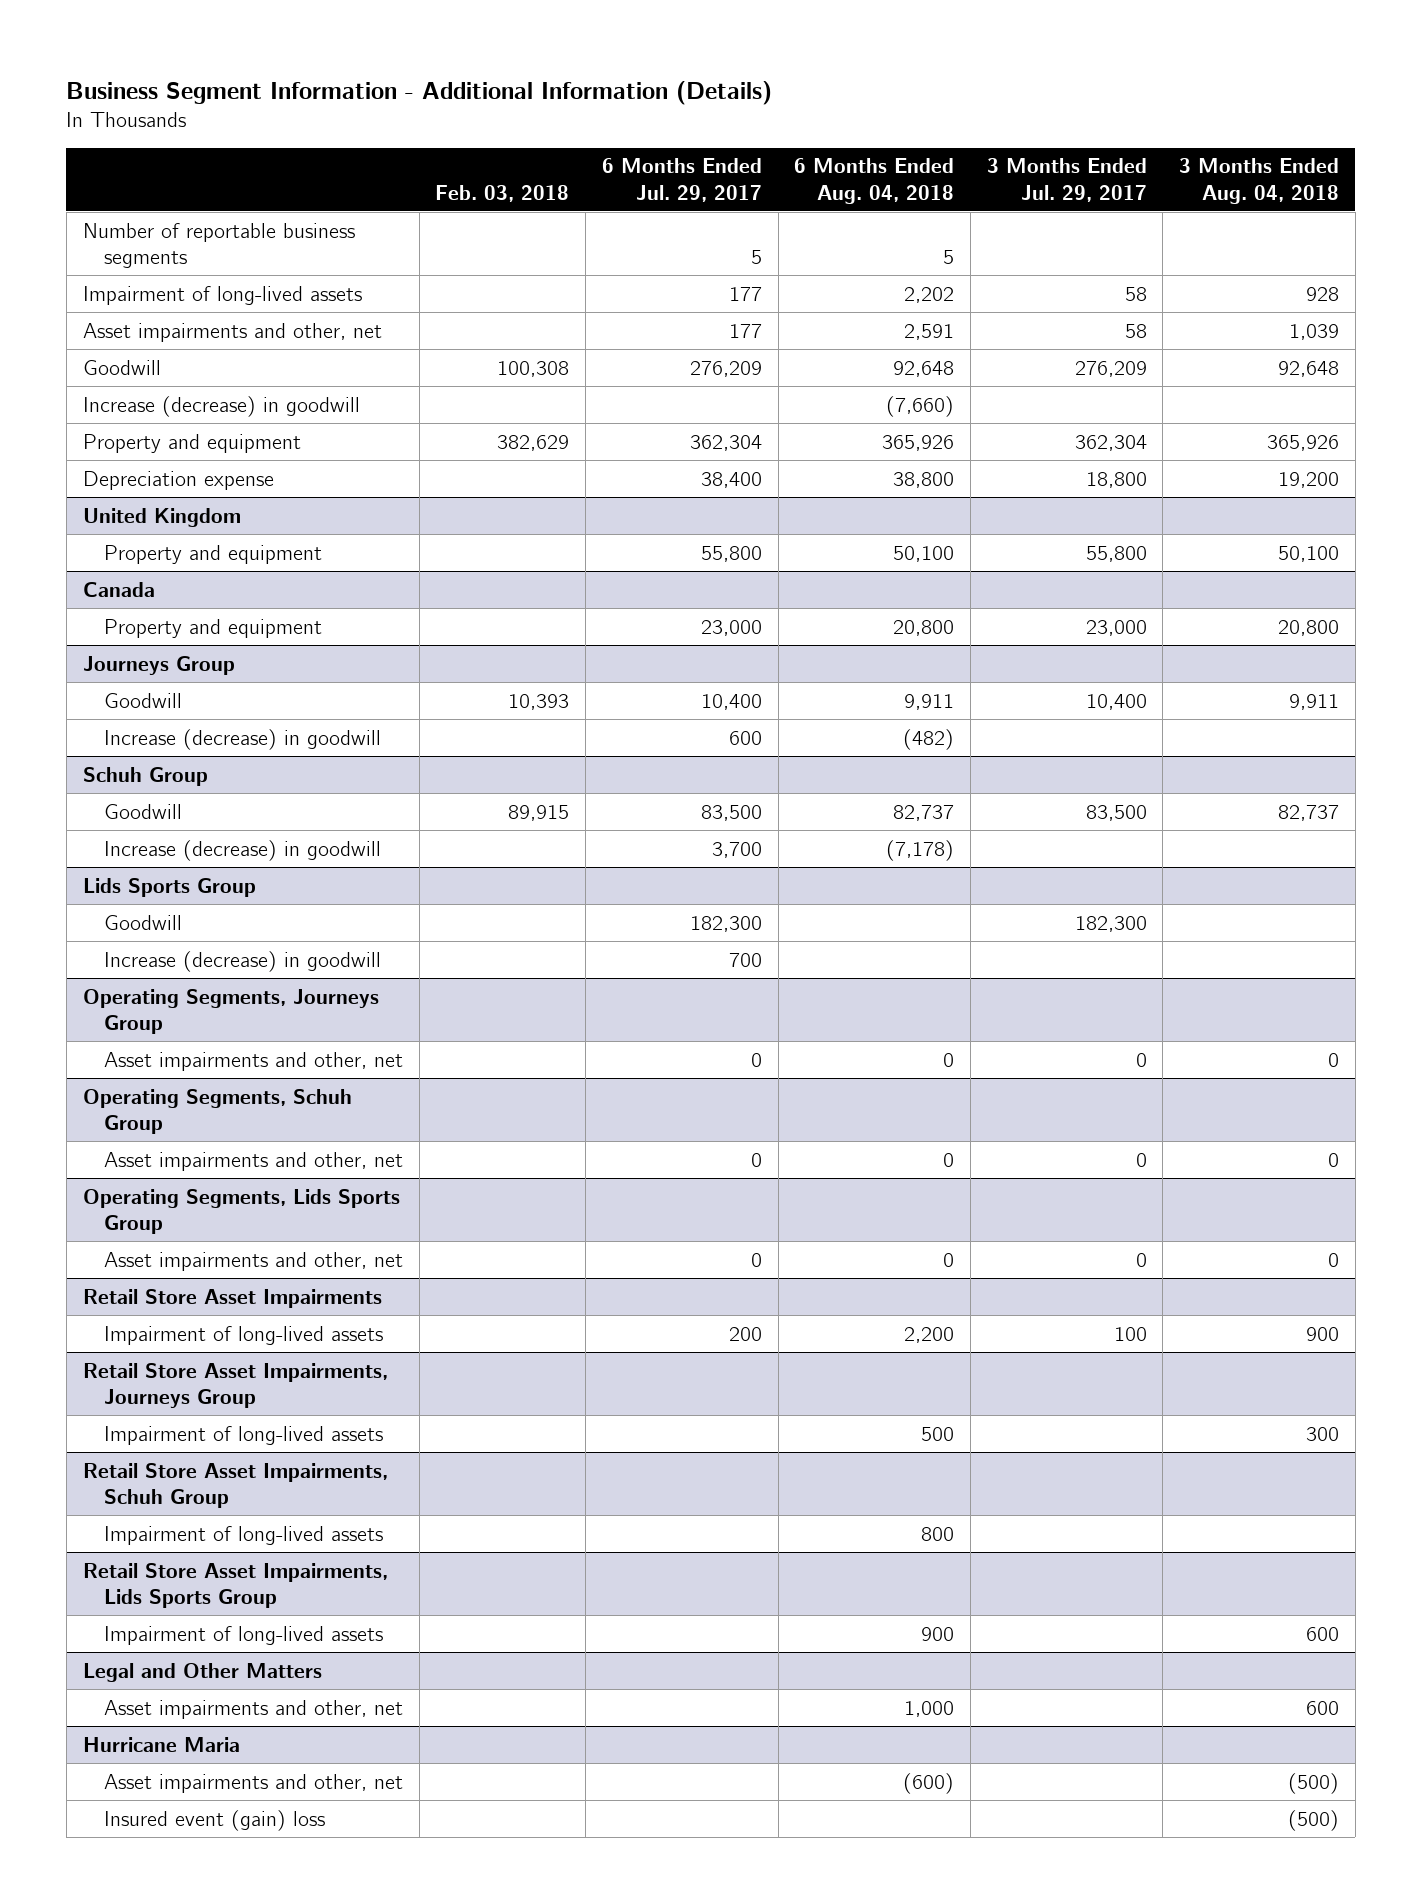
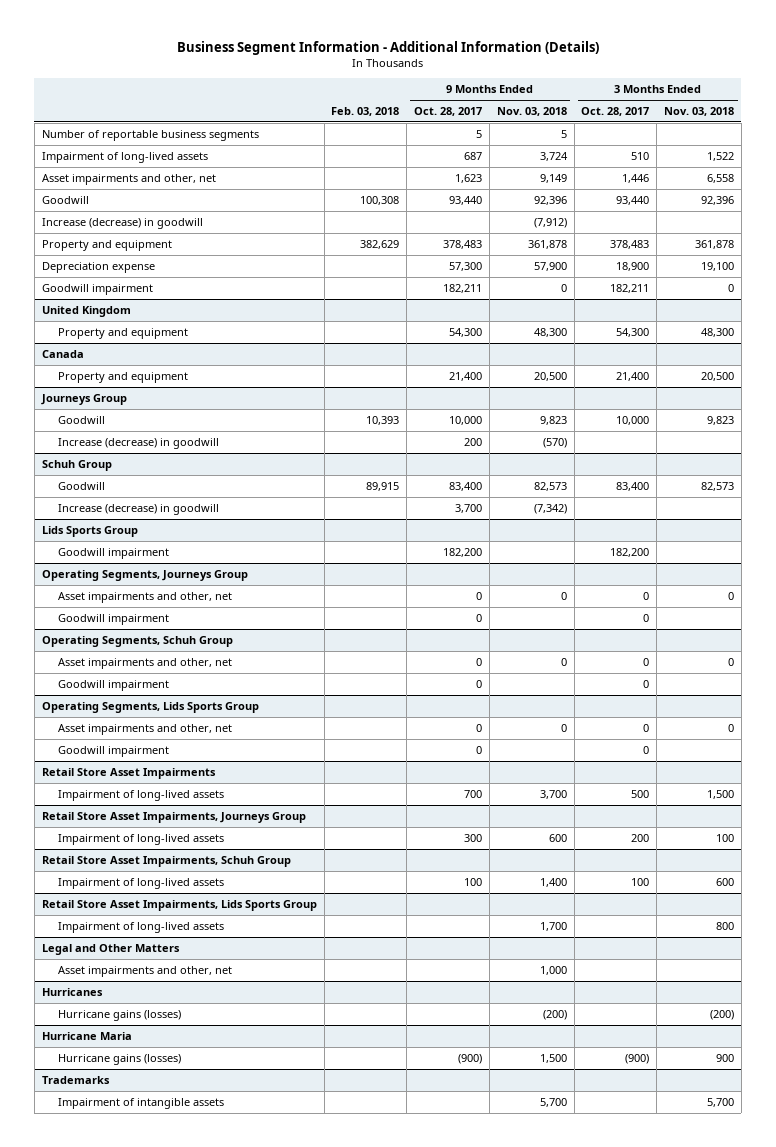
- | Feb. 03, 2018 | 6 Months Ended Jul. 29, 2017 | 6 Months Ended Aug. 04, 2018 | 3 Months Ended Jul. 29, 2017 | 3 Months Ended Aug. 04, 2018
+ | Feb. 03, 2018 | 9 Months Ended Oct. 28, 2017 | 9 Months Ended Nov. 03, 2018 | 3 Months Ended Oct. 28, 2017 | 3 Months Ended Nov. 03, 2018
+ Goodwill impairment | | 182,211 | 0 | 182,211 | 0
@ Lids Sports Group
- Goodwill | | 182,300 | | 182,300 |
- Increase (decrease) in goodwill | | 700 | | |
+ Goodwill impairment | | 182,200 | | 182,200 |
@ Operating Segments, Journeys Group
+ Goodwill impairment | | 0 | | 0 |
@ Operating Segments, Schuh Group
+ Goodwill impairment | | 0 | | 0 |
@ Operating Segments, Lids Sports Group
+ Goodwill impairment | | 0 | | 0 |
+ Hurricanes
+ Hurricane gains (losses) | | | (200) | | (200)
@ Hurricane Maria
- Asset impairments and other, net | | | (600) | | (500)
- Insured event (gain) loss | | | | | (500)
+ Hurricane gains (losses) | | (900) | 1,500 | (900) | 900
+ Trademarks
+ Impairment of intangible assets | | | 5,700 | | 5,700

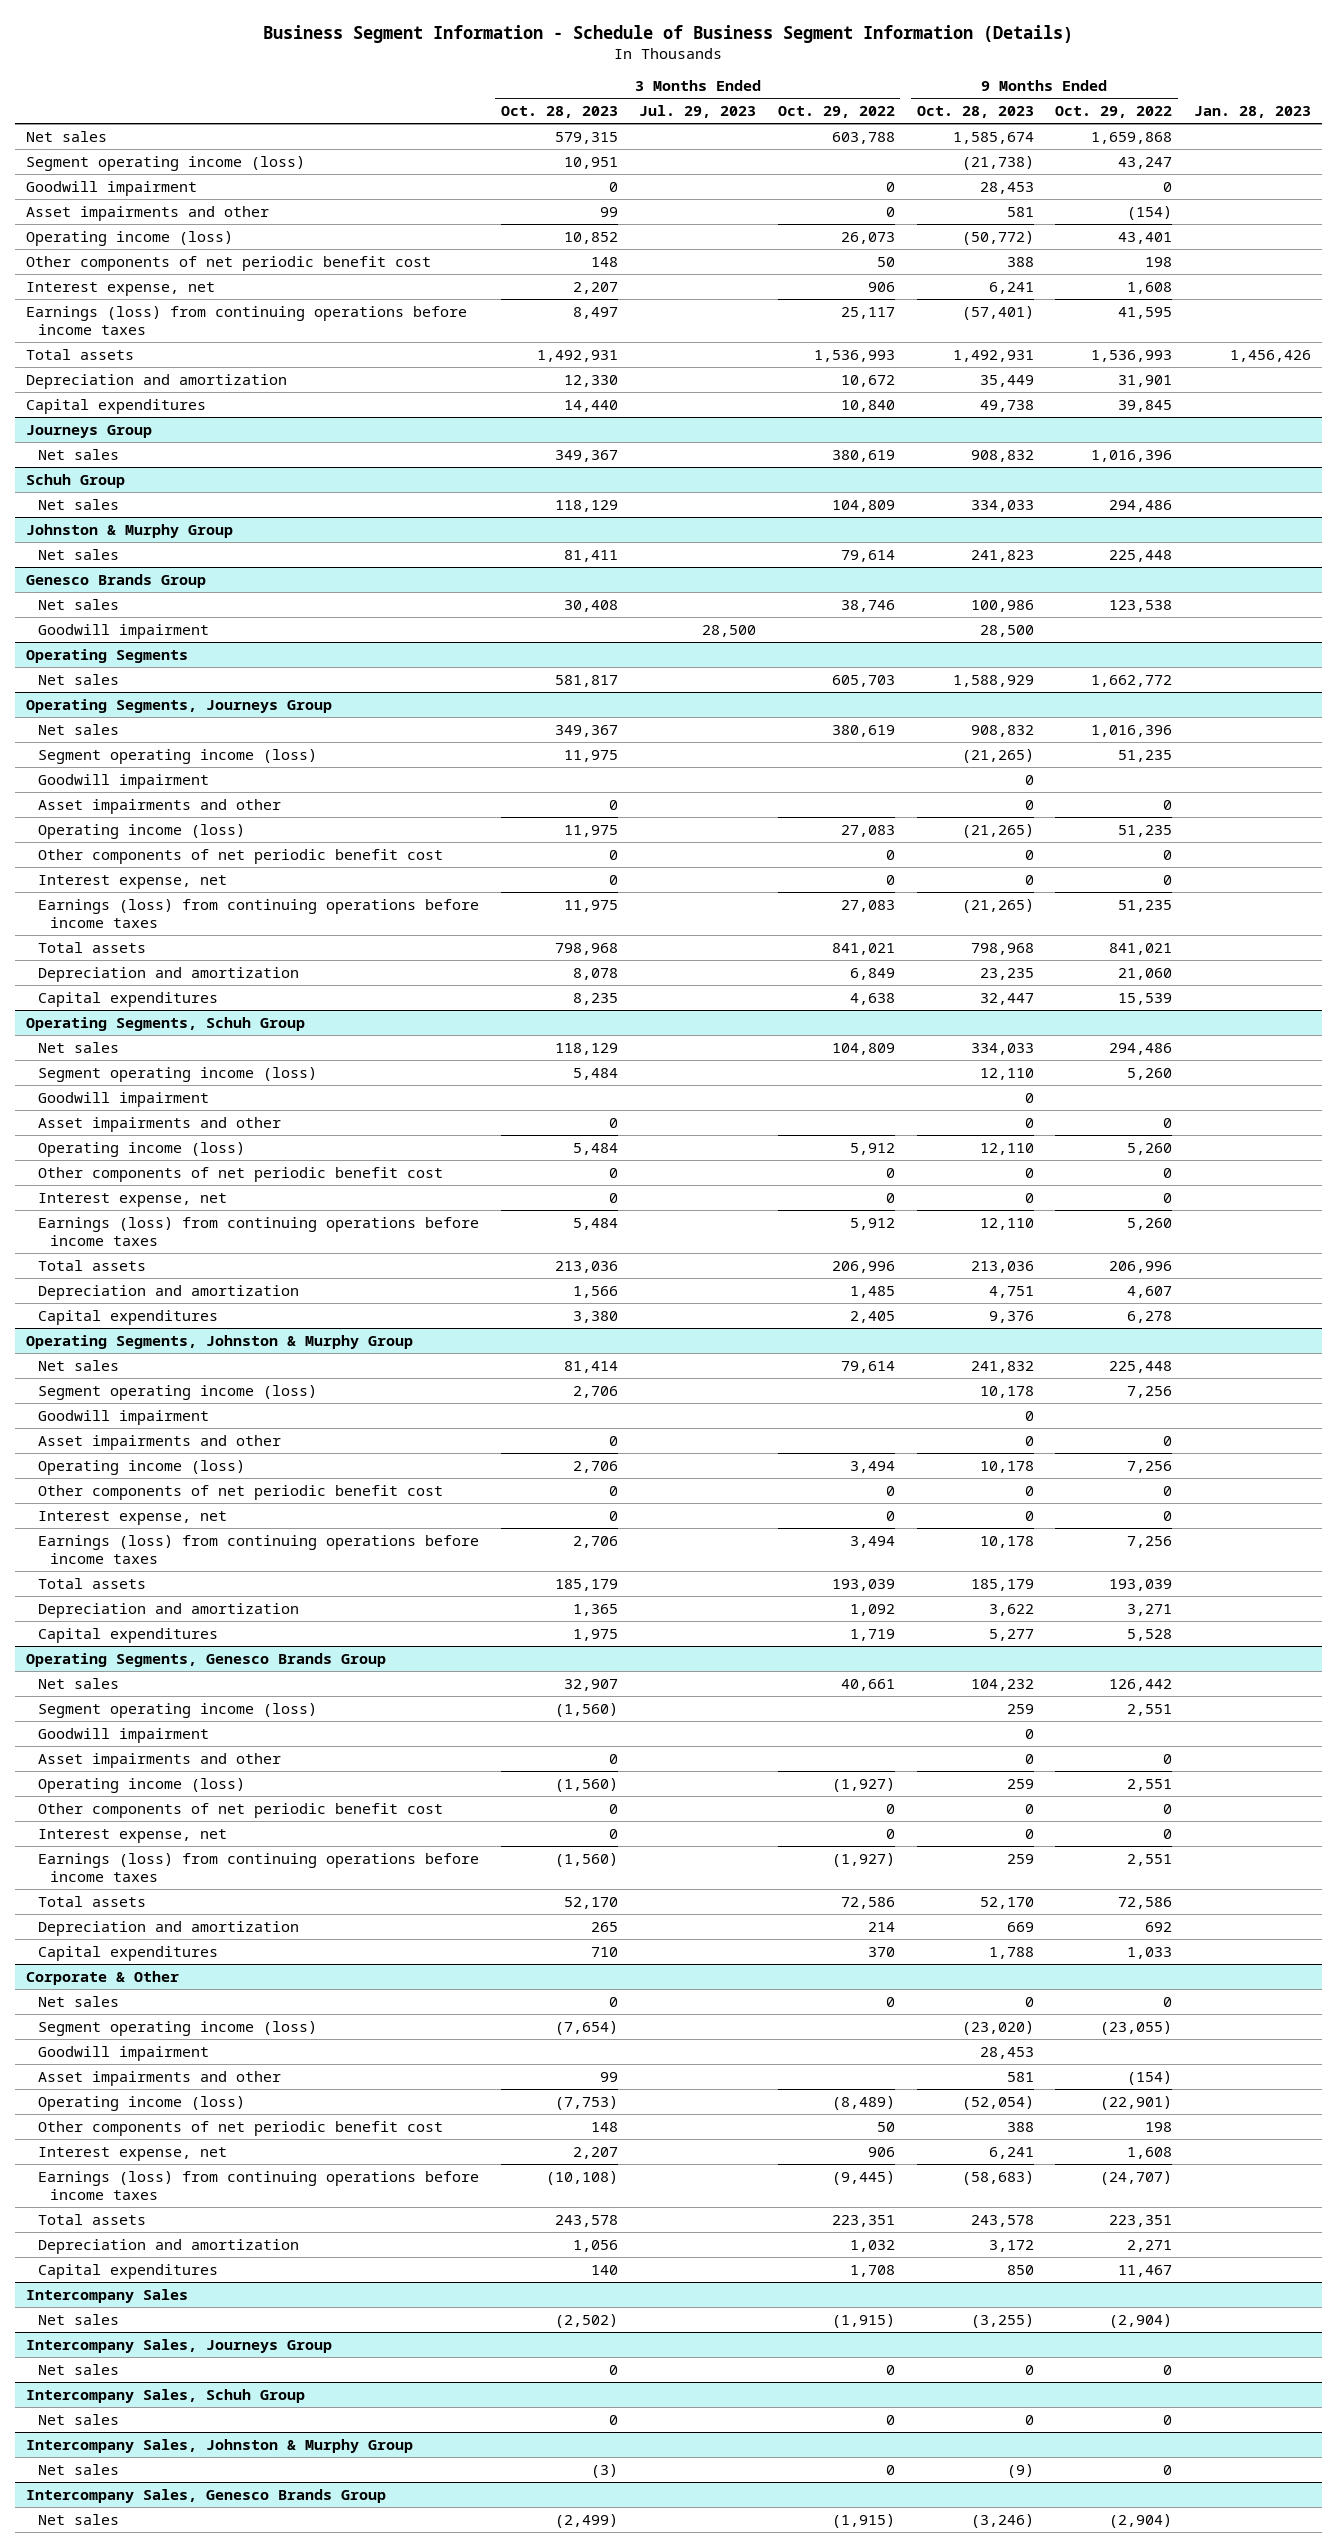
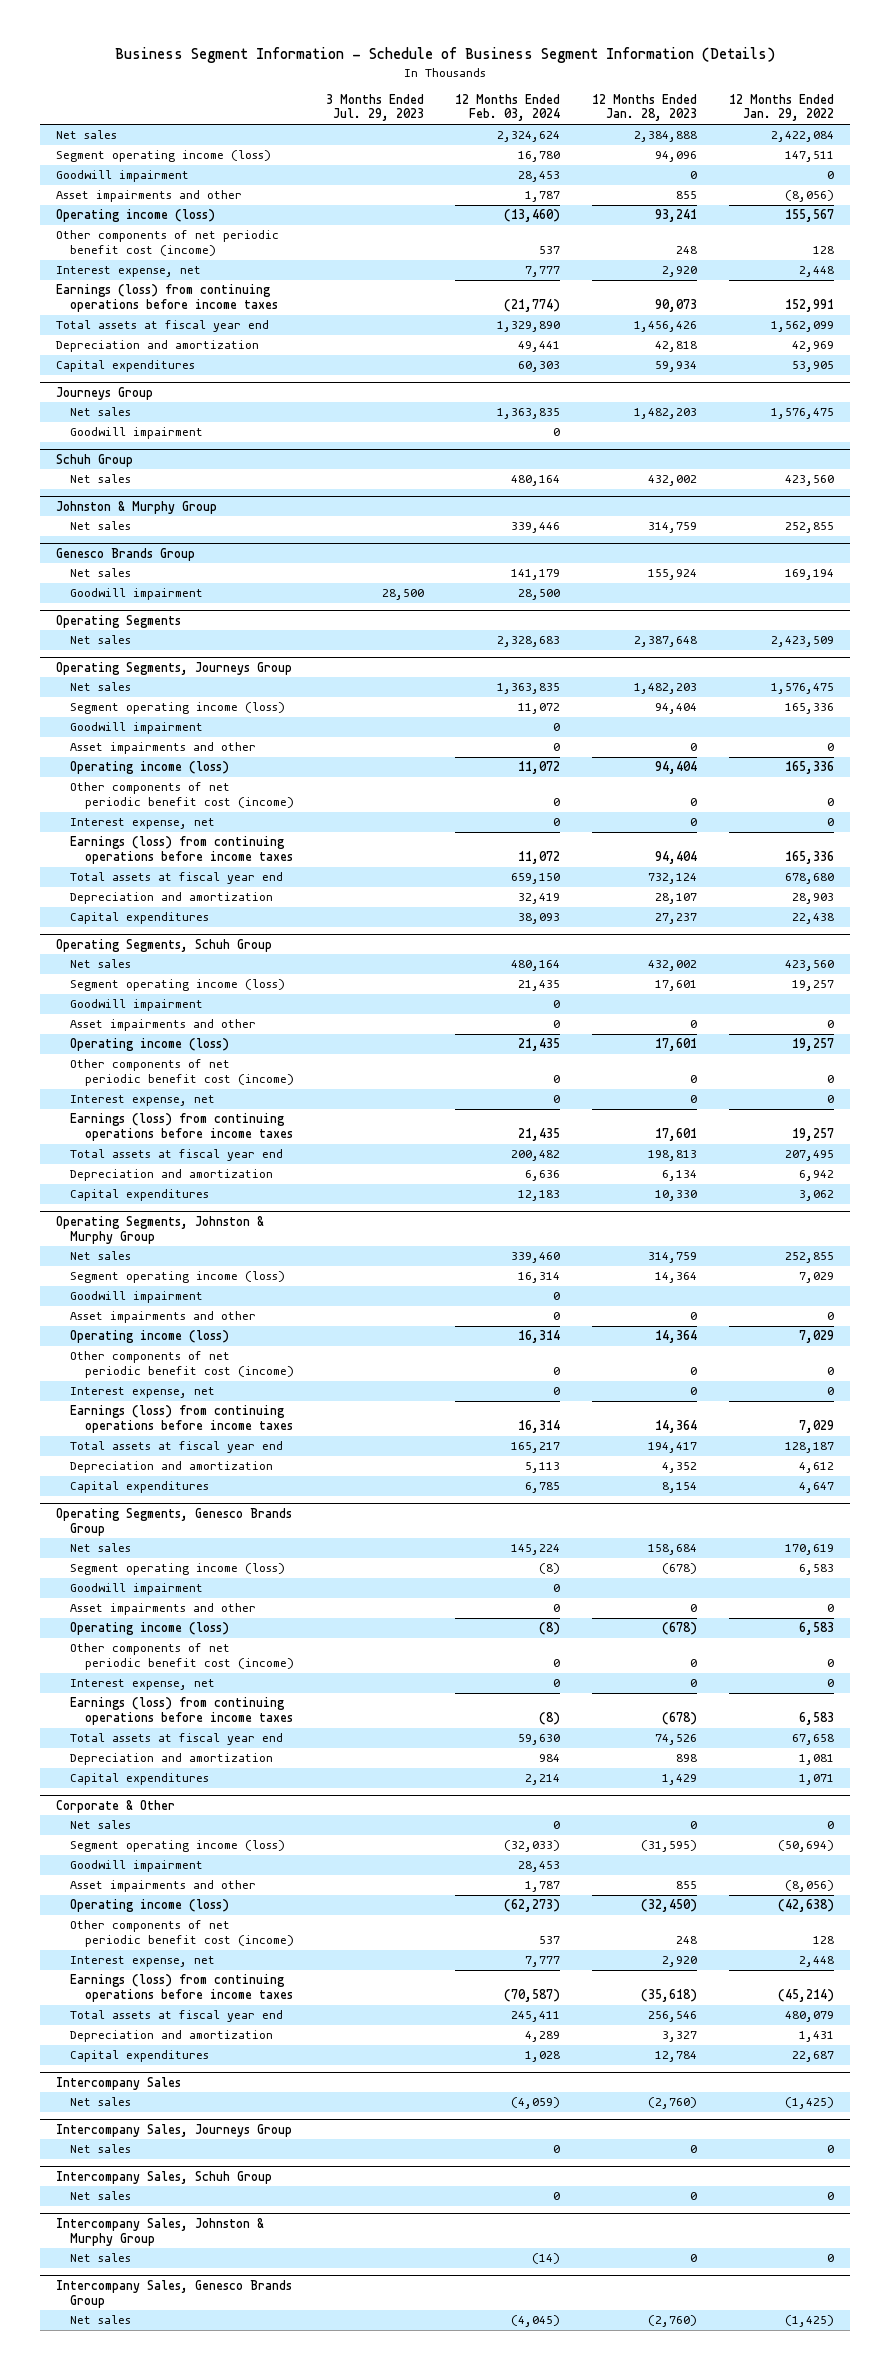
- | 3 Months Ended Oct. 28, 2023 | 3 Months Ended Jul. 29, 2023 | 3 Months Ended Oct. 29, 2022 | 9 Months Ended Oct. 28, 2023 | 9 Months Ended Oct. 29, 2022 | Jan. 28, 2023
+ | 3 Months Ended Jul. 29, 2023 | 12 Months Ended Feb. 03, 2024 | 12 Months Ended Jan. 28, 2023 | 12 Months Ended Jan. 29, 2022
- Other components of net periodic benefit cost | 148 | | 50 | 388 | 198 |
+ Other components of net periodic benefit cost (income) | | 537 | 248 | 128
- Total assets | 1,492,931 | | 1,536,993 | 1,492,931 | 1,536,993 | 1,456,426
+ Total assets at fiscal year end | | 1,329,890 | 1,456,426 | 1,562,099
@ Journeys Group
+ Goodwill impairment | | 0 | |
@ Operating Segments, Journeys Group
- Other components of net periodic benefit cost | 0 | | 0 | 0 | 0 |
+ Other components of net periodic benefit cost (income) | | 0 | 0 | 0
- Total assets | 798,968 | | 841,021 | 798,968 | 841,021 |
+ Total assets at fiscal year end | | 659,150 | 732,124 | 678,680
@ Operating Segments, Schuh Group
- Other components of net periodic benefit cost | 0 | | 0 | 0 | 0 |
+ Other components of net periodic benefit cost (income) | | 0 | 0 | 0
- Total assets | 213,036 | | 206,996 | 213,036 | 206,996 |
+ Total assets at fiscal year end | | 200,482 | 198,813 | 207,495
@ Operating Segments, Johnston & Murphy Group
- Other components of net periodic benefit cost | 0 | | 0 | 0 | 0 |
+ Other components of net periodic benefit cost (income) | | 0 | 0 | 0
- Total assets | 185,179 | | 193,039 | 185,179 | 193,039 |
+ Total assets at fiscal year end | | 165,217 | 194,417 | 128,187
@ Operating Segments, Genesco Brands Group
- Other components of net periodic benefit cost | 0 | | 0 | 0 | 0 |
+ Other components of net periodic benefit cost (income) | | 0 | 0 | 0
- Total assets | 52,170 | | 72,586 | 52,170 | 72,586 |
+ Total assets at fiscal year end | | 59,630 | 74,526 | 67,658
@ Corporate & Other
- Other components of net periodic benefit cost | 148 | | 50 | 388 | 198 |
+ Other components of net periodic benefit cost (income) | | 537 | 248 | 128
- Total assets | 243,578 | | 223,351 | 243,578 | 223,351 |
+ Total assets at fiscal year end | | 245,411 | 256,546 | 480,079

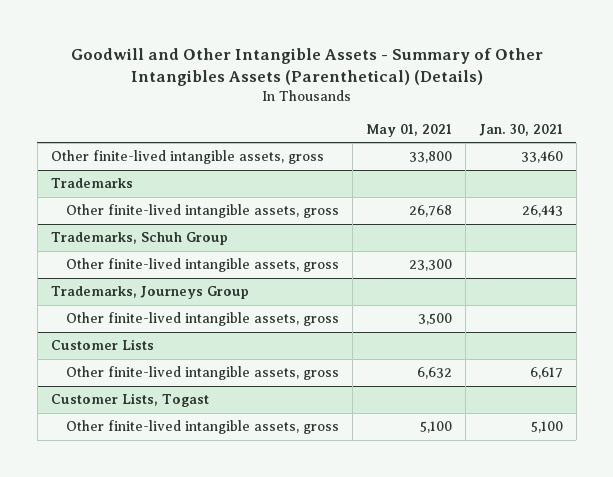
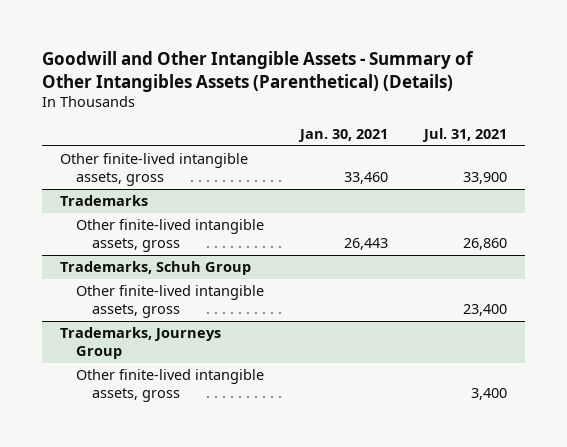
- | May 01, 2021 | Jan. 30, 2021
+ | Jan. 30, 2021 | Jul. 31, 2021
- Customer Lists
- Other finite-lived intangible assets, gross | 6,632 | 6,617
- Customer Lists, Togast
- Other finite-lived intangible assets, gross | 5,100 | 5,100

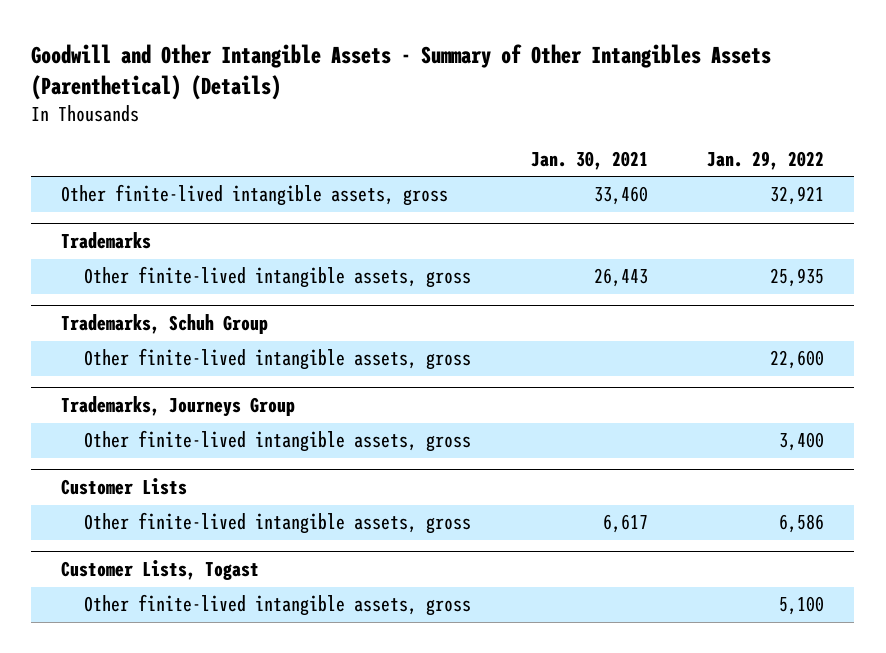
- | Jan. 30, 2021 | Jul. 31, 2021
+ | Jan. 30, 2021 | Jan. 29, 2022
+ Customer Lists
+ Other finite-lived intangible assets, gross | 6,617 | 6,586
+ Customer Lists, Togast
+ Other finite-lived intangible assets, gross | | 5,100

